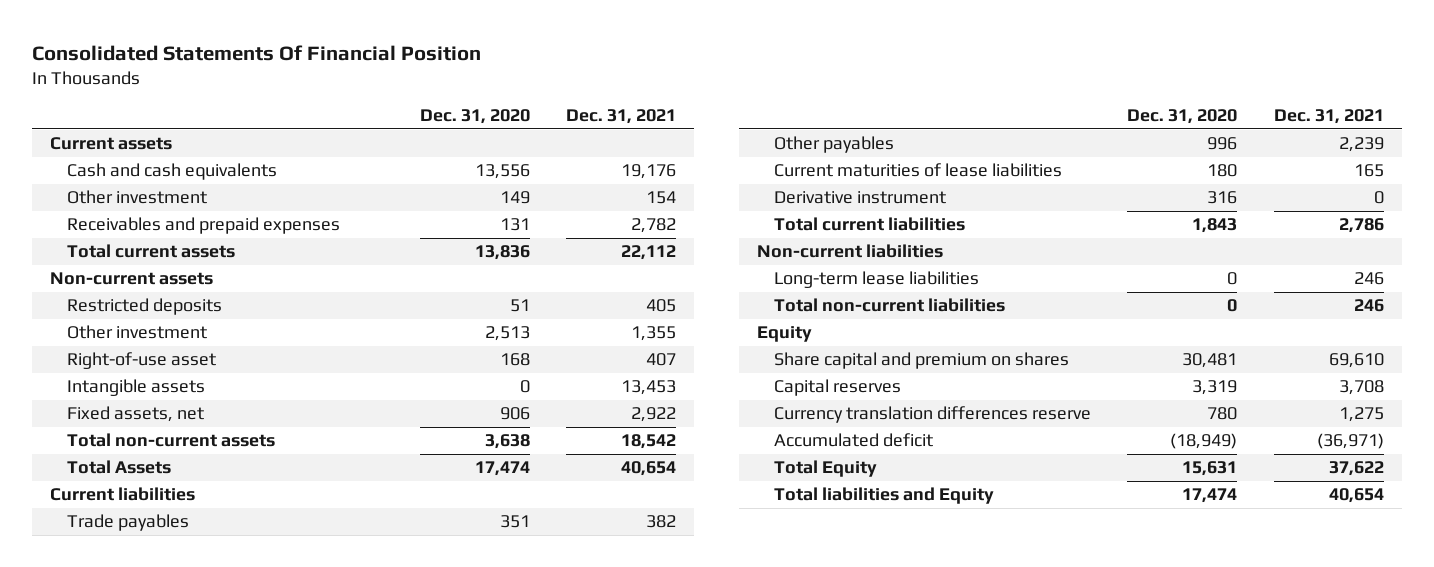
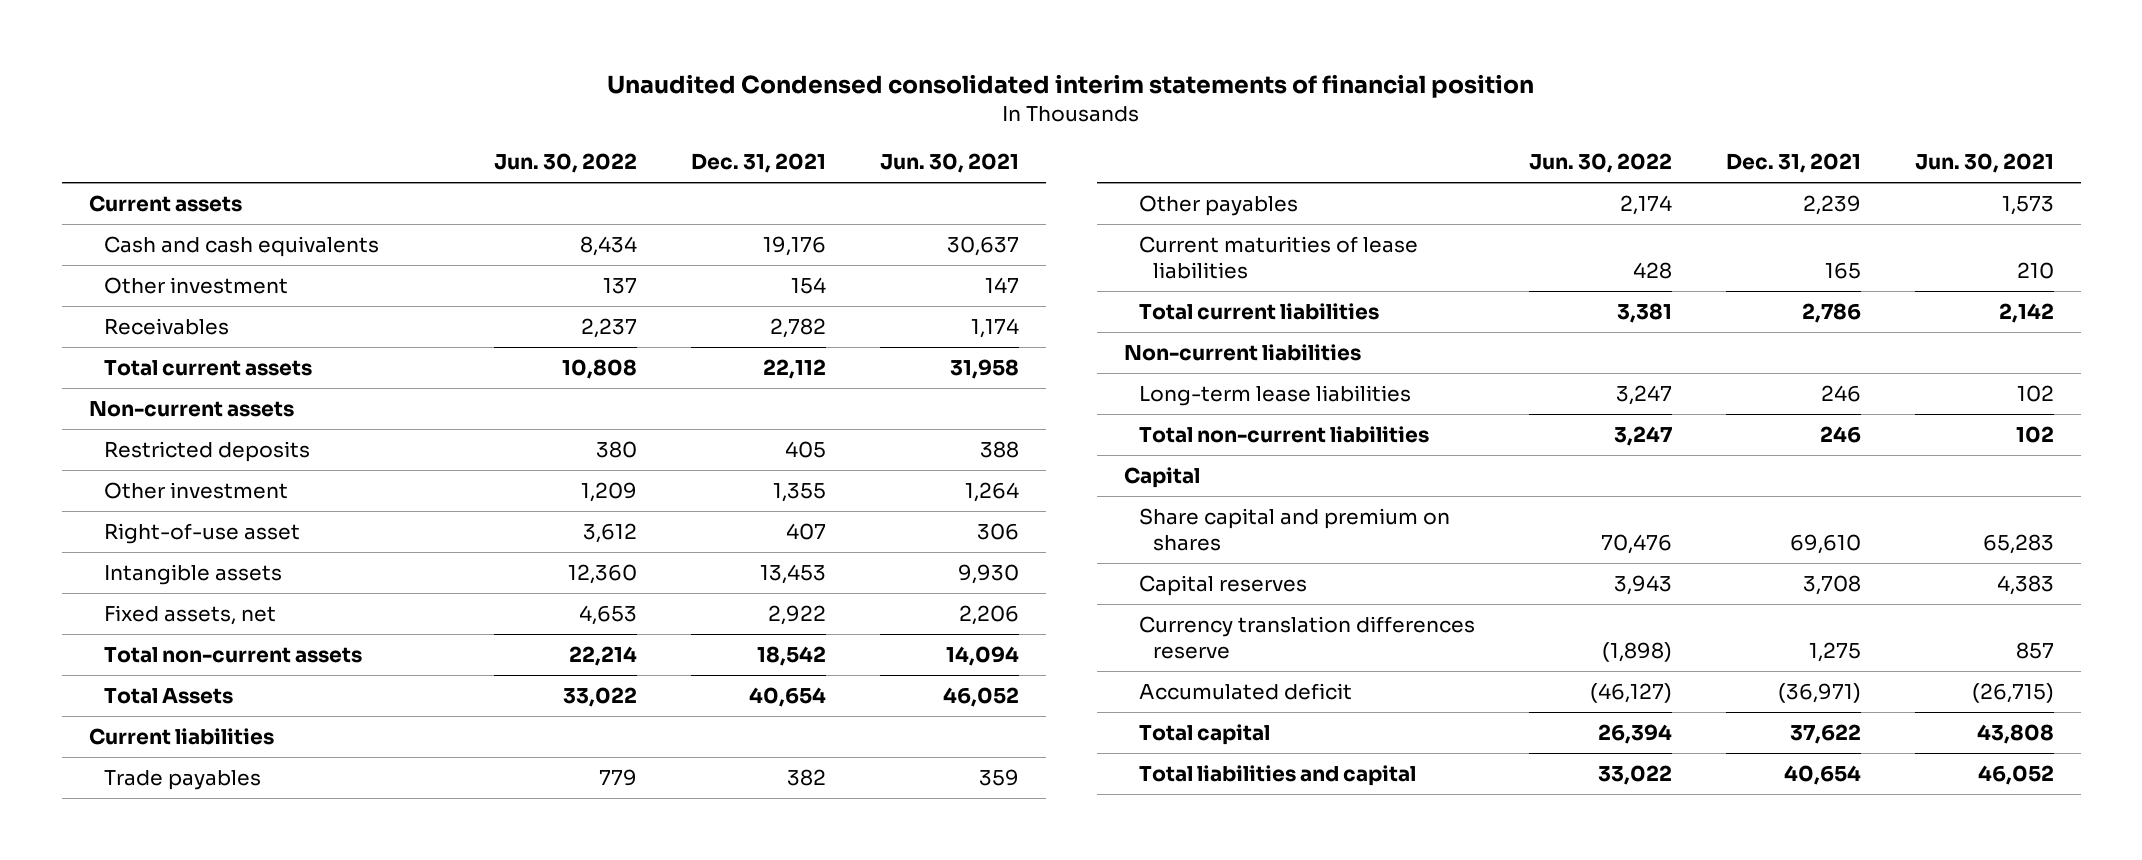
- Consolidated Statements Of Financial Position
+ Unaudited Condensed consolidated interim statements of financial position
- | Dec. 31, 2020 | Dec. 31, 2021
+ | Jun. 30, 2022 | Dec. 31, 2021 | Jun. 30, 2021
- Receivables and prepaid expenses | 131 | 2,782
+ Receivables | 2,237 | 2,782 | 1,174
- Derivative instrument | 316 | 0
- Equity
+ Capital
- Total Equity | 15,631 | 37,622
- Total liabilities and Equity | 17,474 | 40,654
+ Total capital | 26,394 | 37,622 | 43,808
+ Total liabilities and capital | 33,022 | 40,654 | 46,052

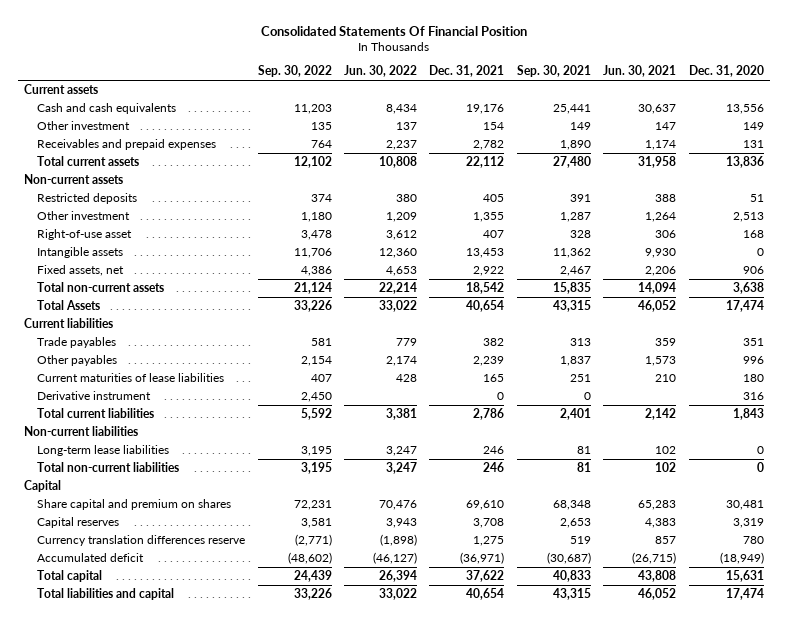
- Unaudited Condensed consolidated interim statements of financial position
+ Consolidated Statements Of Financial Position
- | Jun. 30, 2022 | Dec. 31, 2021 | Jun. 30, 2021
+ | Sep. 30, 2022 | Jun. 30, 2022 | Dec. 31, 2021 | Sep. 30, 2021 | Jun. 30, 2021 | Dec. 31, 2020
- Receivables | 2,237 | 2,782 | 1,174
+ Receivables and prepaid expenses | 764 | 2,237 | 2,782 | 1,890 | 1,174 | 131
+ Derivative instrument | 2,450 | | 0 | 0 | | 316

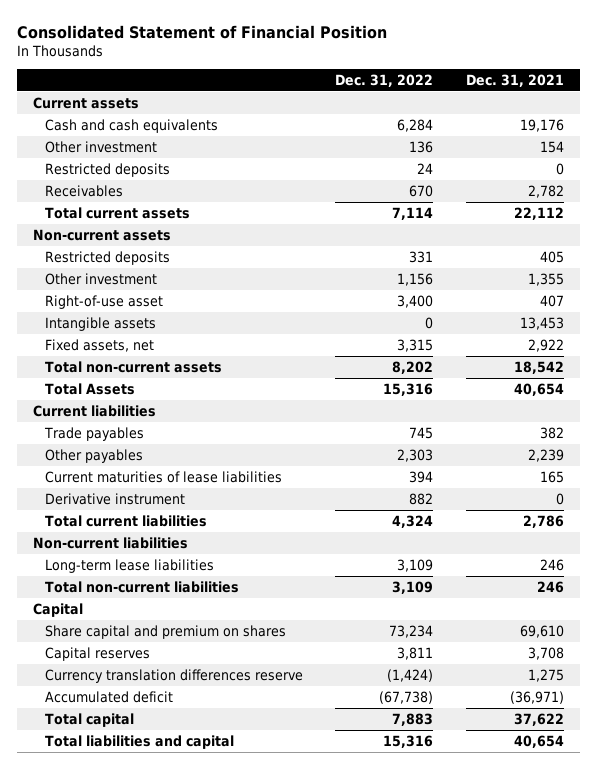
- Consolidated Statements Of Financial Position
+ Consolidated Statement of Financial Position
- | Sep. 30, 2022 | Jun. 30, 2022 | Dec. 31, 2021 | Sep. 30, 2021 | Jun. 30, 2021 | Dec. 31, 2020
+ | Dec. 31, 2022 | Dec. 31, 2021
- Receivables and prepaid expenses | 764 | 2,237 | 2,782 | 1,890 | 1,174 | 131
+ Restricted deposits | 24 | 0
+ Receivables | 670 | 2,782

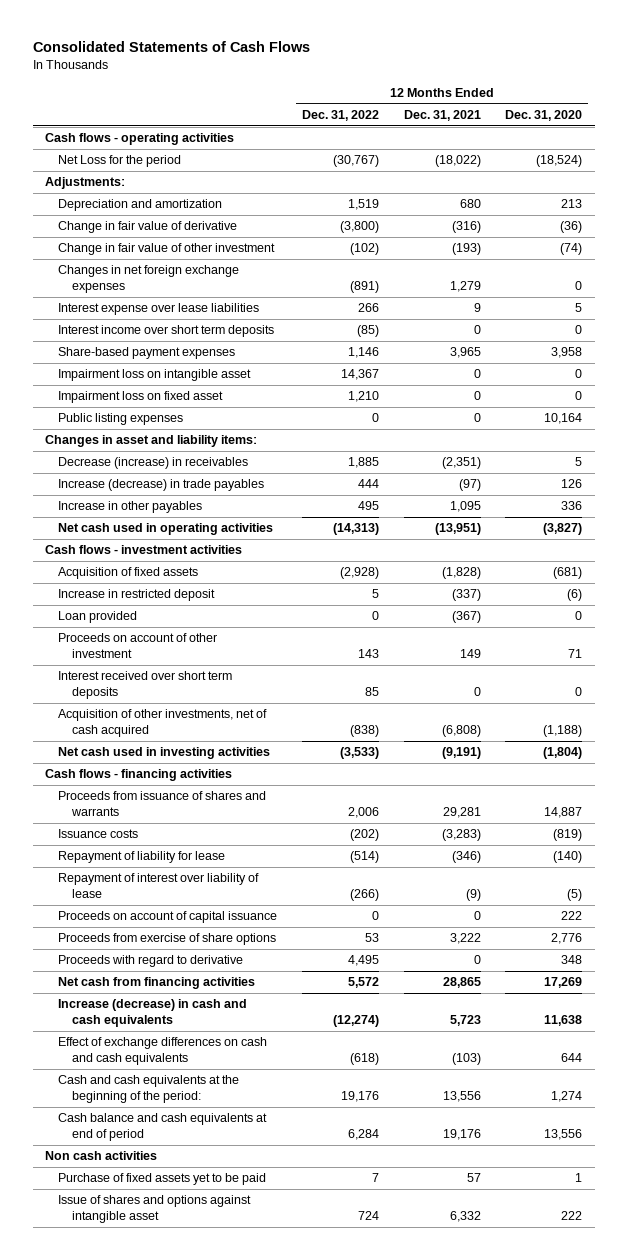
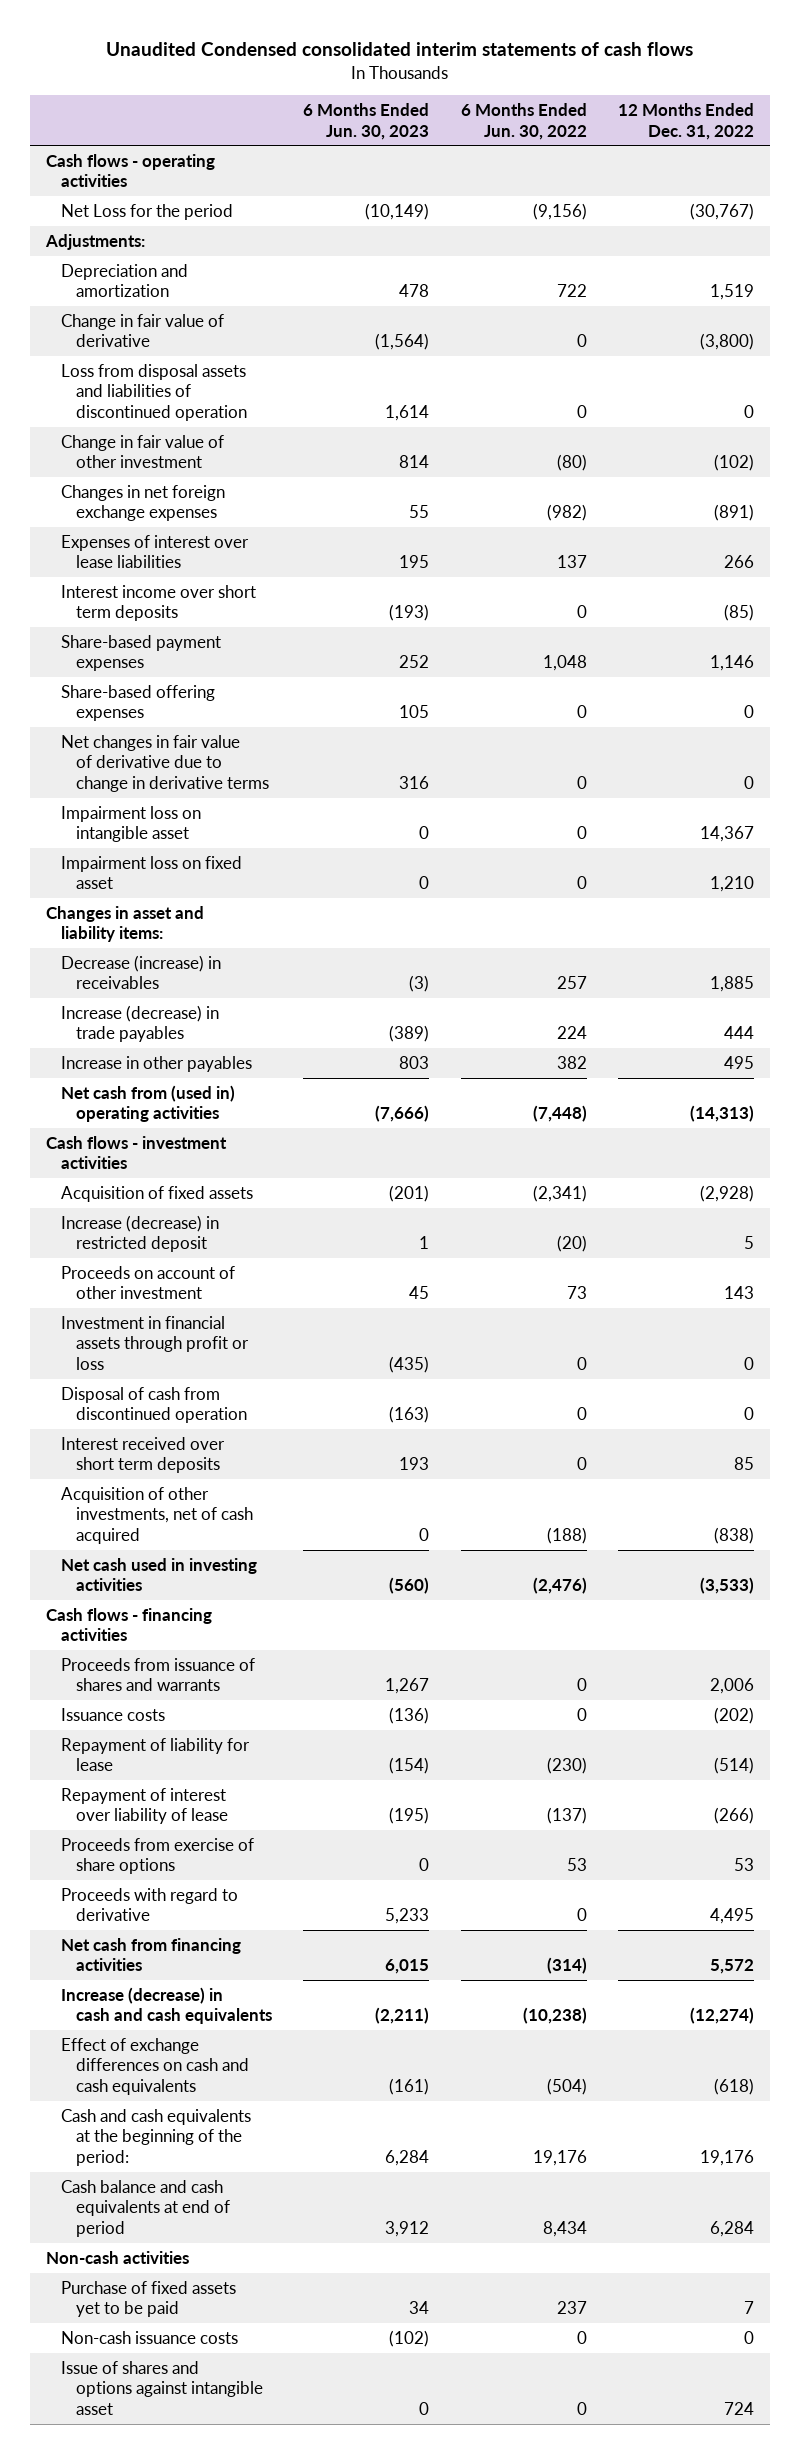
- Consolidated Statements of Cash Flows
+ Unaudited Condensed consolidated interim statements of cash flows
- | 12 Months Ended Dec. 31, 2022 | 12 Months Ended Dec. 31, 2021 | 12 Months Ended Dec. 31, 2020
+ | 6 Months Ended Jun. 30, 2023 | 6 Months Ended Jun. 30, 2022 | 12 Months Ended Dec. 31, 2022
+ Loss from disposal assets and liabilities of discontinued operation | 1,614 | 0 | 0
- Interest expense over lease liabilities | 266 | 9 | 5
+ Expenses of interest over lease liabilities | 195 | 137 | 266
+ Share-based offering expenses | 105 | 0 | 0
+ Net changes in fair value of derivative due to change in derivative terms | 316 | 0 | 0
- Public listing expenses | 0 | 0 | 10,164
- Net cash used in operating activities | (14,313) | (13,951) | (3,827)
+ Net cash from (used in) operating activities | (7,666) | (7,448) | (14,313)
- Increase in restricted deposit | 5 | (337) | (6)
- Loan provided | 0 | (367) | 0
+ Increase (decrease) in restricted deposit | 1 | (20) | 5
+ Investment in financial assets through profit or loss | (435) | 0 | 0
+ Disposal of cash from discontinued operation | (163) | 0 | 0
- Proceeds on account of capital issuance | 0 | 0 | 222
- Non cash activities
+ Non-cash activities
+ Non-cash issuance costs | (102) | 0 | 0

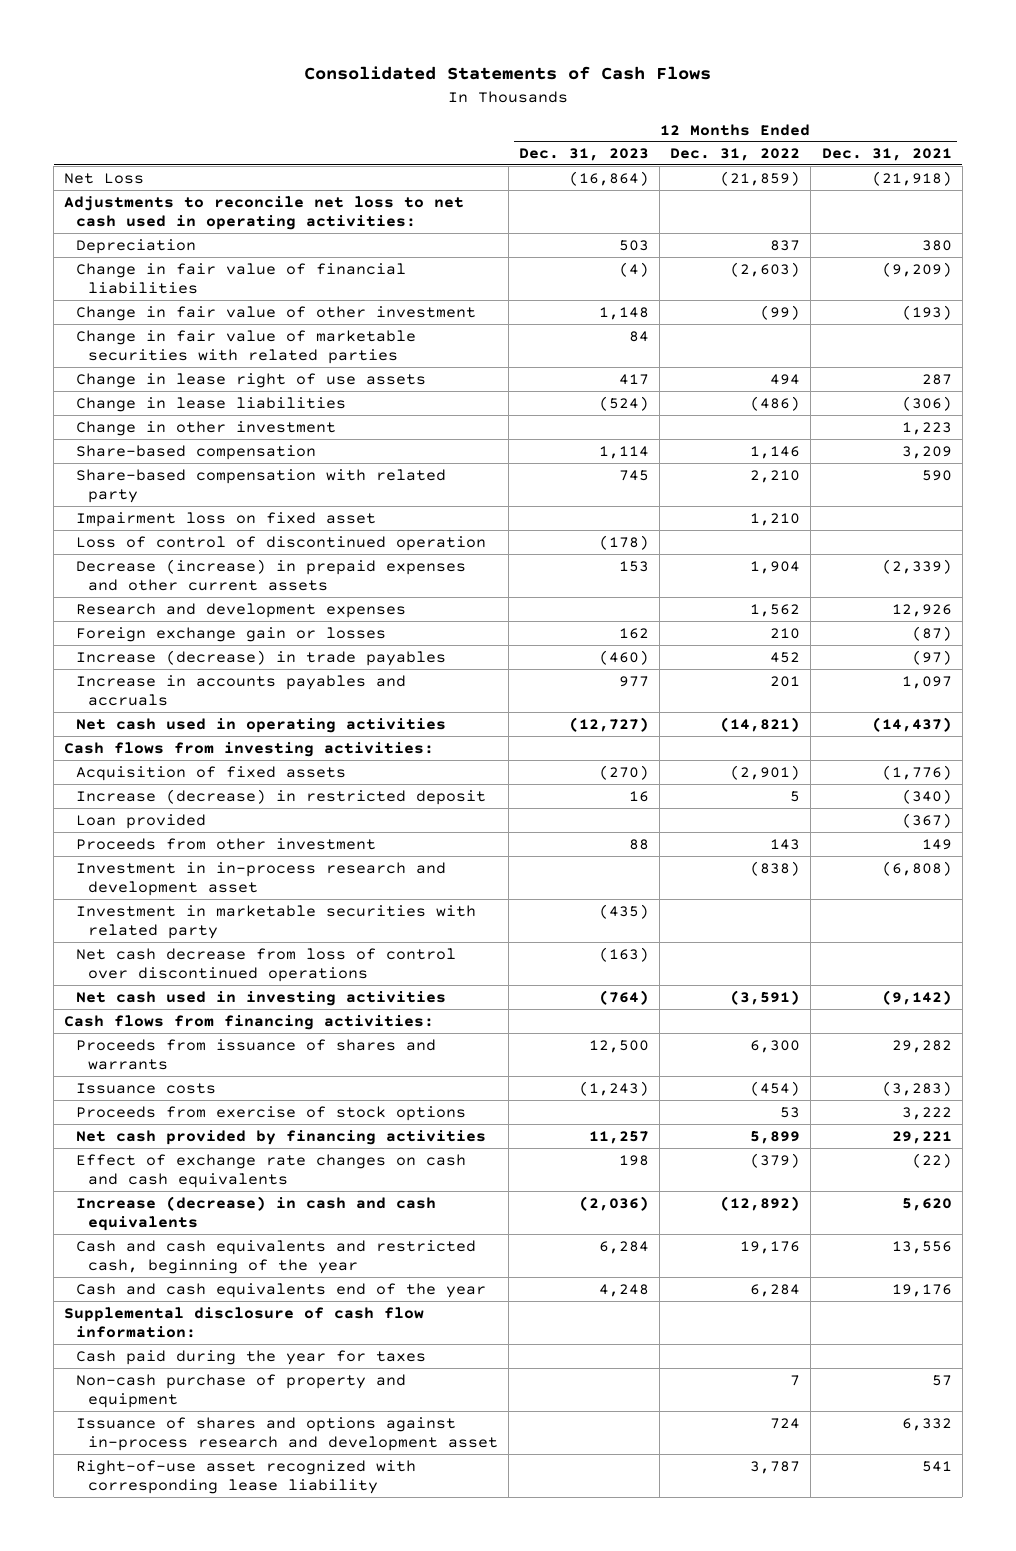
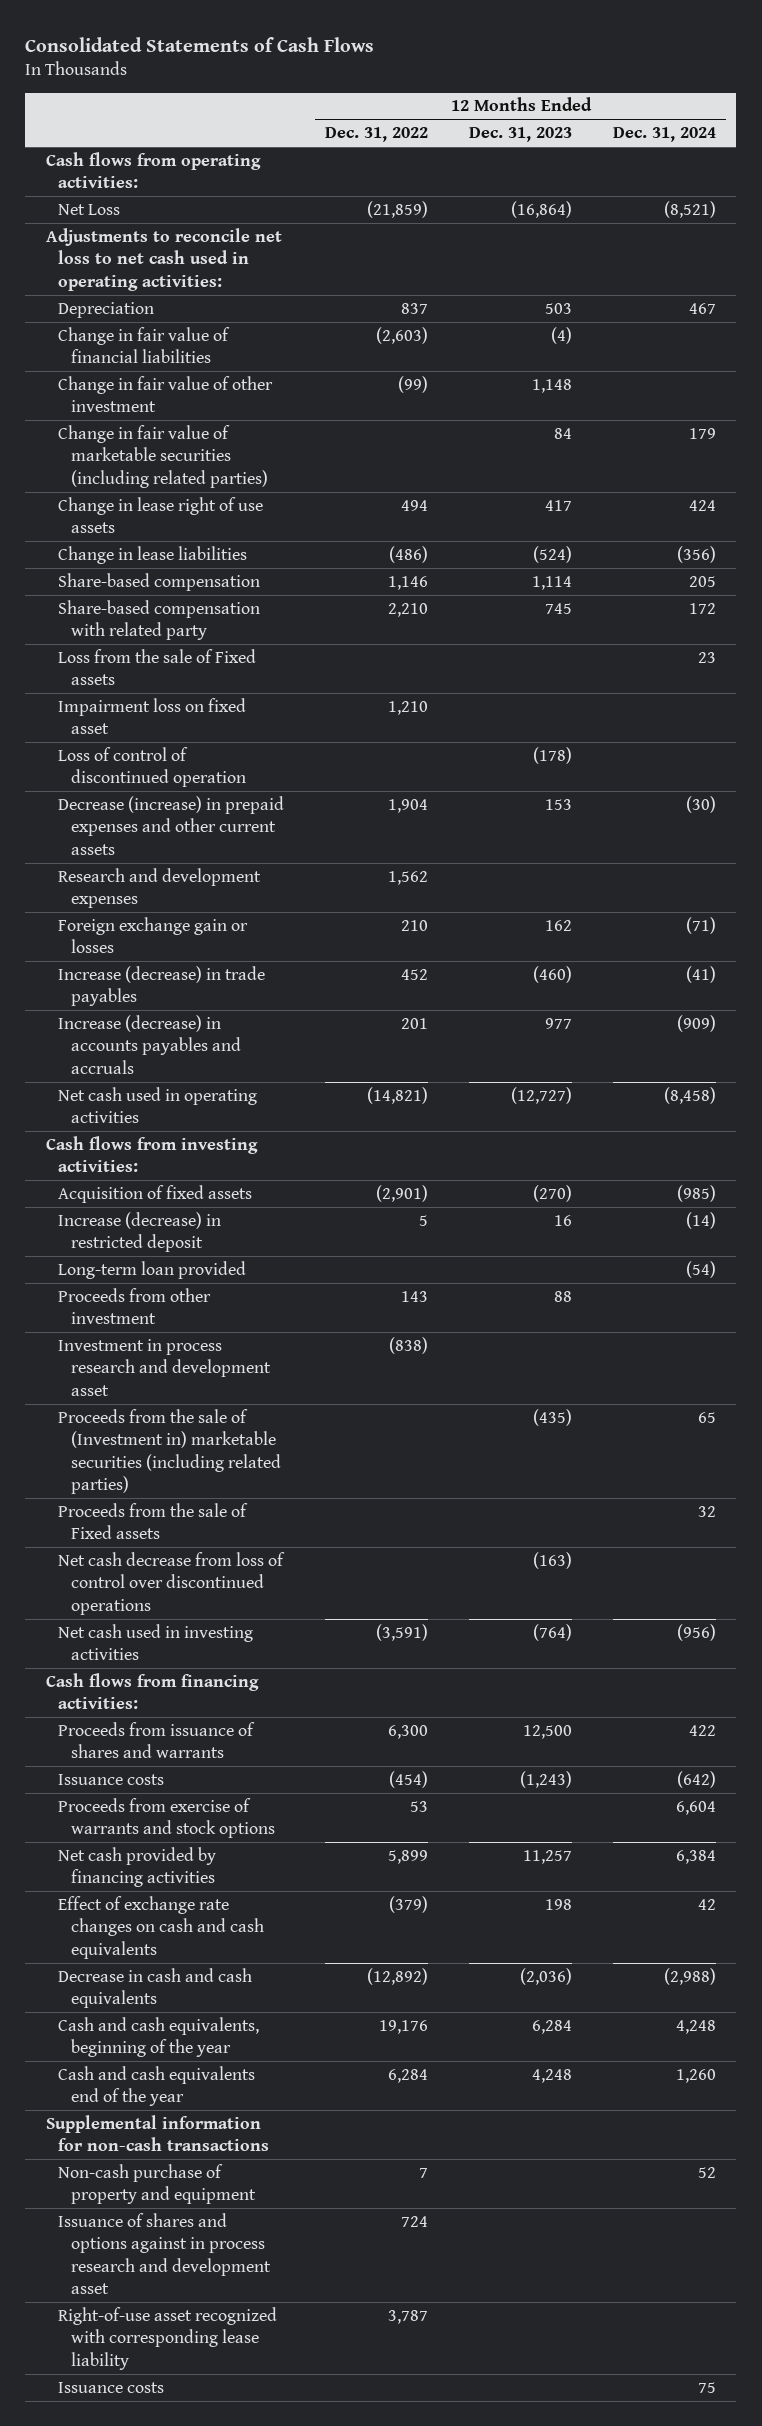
- | 12 Months Ended Dec. 31, 2023 | 12 Months Ended Dec. 31, 2022 | 12 Months Ended Dec. 31, 2021
+ | 12 Months Ended Dec. 31, 2022 | 12 Months Ended Dec. 31, 2023 | 12 Months Ended Dec. 31, 2024
+ Cash flows from operating activities:
- Change in fair value of marketable securities with related parties | 84 | |
+ Change in fair value of marketable securities (including related parties) | | 84 | 179
- Change in other investment | | | 1,223
+ Loss from the sale of Fixed assets | | | 23
- Increase in accounts payables and accruals | 977 | 201 | 1,097
+ Increase (decrease) in accounts payables and accruals | 201 | 977 | (909)
- Loan provided | | | (367)
+ Long-term loan provided | | | (54)
- Investment in in-process research and development asset | | (838) | (6,808)
- Investment in marketable securities with related party | (435) | |
+ Investment in process research and development asset | (838) | |
+ Proceeds from the sale of (Investment in) marketable securities (including related parties) | | (435) | 65
+ Proceeds from the sale of Fixed assets | | | 32
- Proceeds from exercise of stock options | | 53 | 3,222
+ Proceeds from exercise of warrants and stock options | 53 | | 6,604
- Increase (decrease) in cash and cash equivalents | (2,036) | (12,892) | 5,620
- Cash and cash equivalents and restricted cash, beginning of the year | 6,284 | 19,176 | 13,556
+ Decrease in cash and cash equivalents | (12,892) | (2,036) | (2,988)
+ Cash and cash equivalents, beginning of the year | 19,176 | 6,284 | 4,248
- Supplemental disclosure of cash flow information:
- Cash paid during the year for taxes
+ Supplemental information for non-cash transactions
- Issuance of shares and options against in-process research and development asset | | 724 | 6,332
+ Issuance of shares and options against in process research and development asset | 724 | |
+ Issuance costs | | | 75

